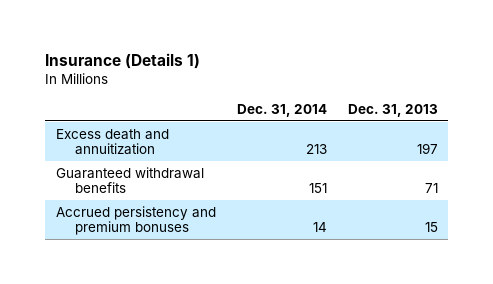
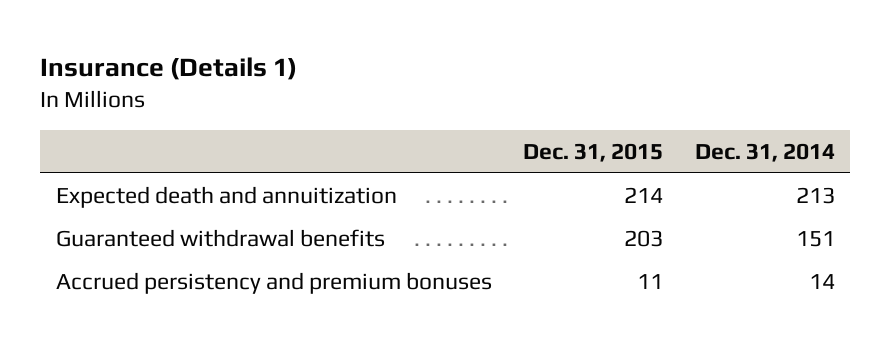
- | Dec. 31, 2014 | Dec. 31, 2013
+ | Dec. 31, 2015 | Dec. 31, 2014
- Excess death and annuitization | 213 | 197
+ Expected death and annuitization | 214 | 213

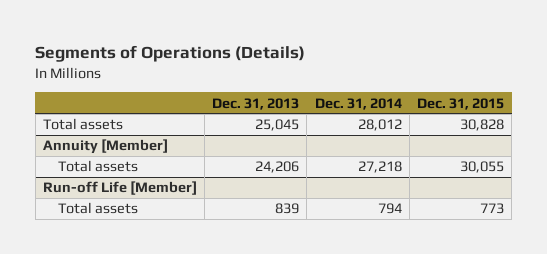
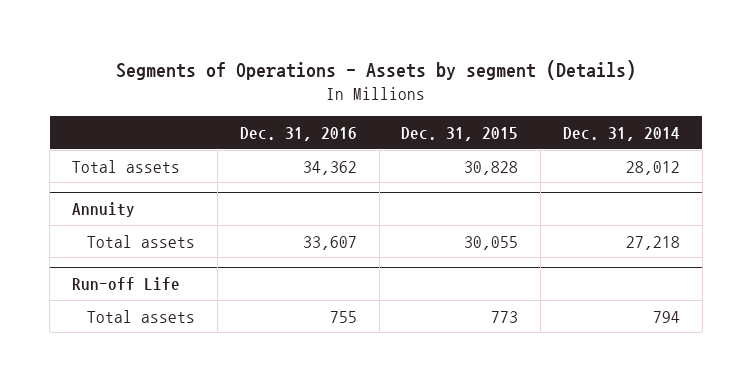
- Segments of Operations (Details)
+ Segments of Operations - Assets by segment (Details)
- | Dec. 31, 2013 | Dec. 31, 2014 | Dec. 31, 2015
+ | Dec. 31, 2016 | Dec. 31, 2015 | Dec. 31, 2014
- Annuity [Member]
+ Annuity
- Run-off Life [Member]
+ Run-off Life

